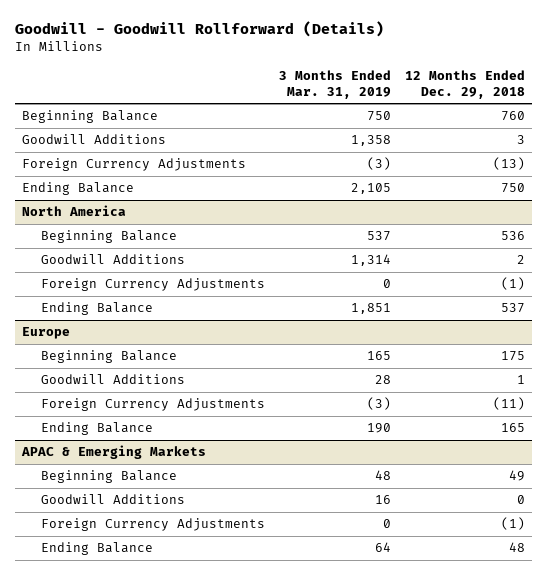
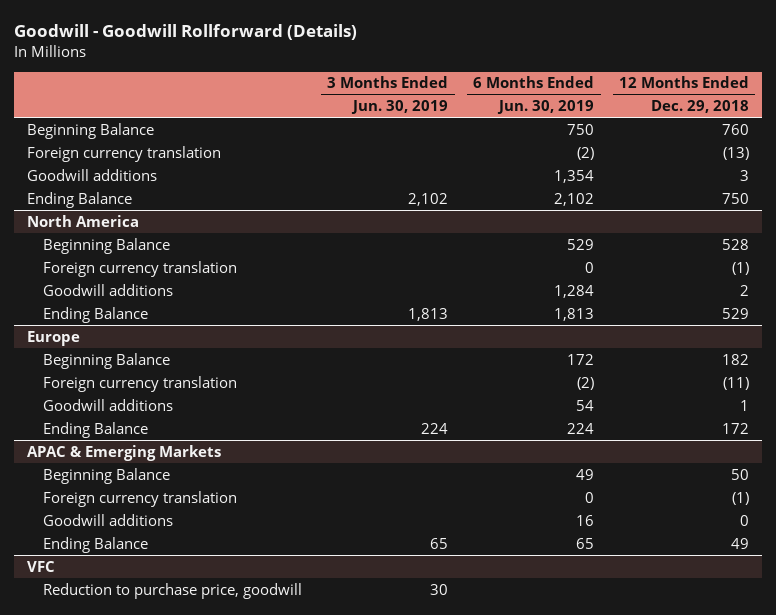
- | 3 Months Ended Mar. 31, 2019 | 12 Months Ended Dec. 29, 2018
+ | 3 Months Ended Jun. 30, 2019 | 6 Months Ended Jun. 30, 2019 | 12 Months Ended Dec. 29, 2018
- Goodwill Additions | 1,358 | 3
- Foreign Currency Adjustments | (3) | (13)
+ Foreign currency translation | | (2) | (13)
+ Goodwill additions | | 1,354 | 3
@ North America
- Beginning Balance | 537 | 536
- Goodwill Additions | 1,314 | 2
- Foreign Currency Adjustments | 0 | (1)
- Ending Balance | 1,851 | 537
+ Beginning Balance | | 529 | 528
+ Foreign currency translation | | 0 | (1)
+ Goodwill additions | | 1,284 | 2
+ Ending Balance | 1,813 | 1,813 | 529
@ Europe
- Beginning Balance | 165 | 175
- Goodwill Additions | 28 | 1
- Foreign Currency Adjustments | (3) | (11)
- Ending Balance | 190 | 165
+ Beginning Balance | | 172 | 182
+ Foreign currency translation | | (2) | (11)
+ Goodwill additions | | 54 | 1
+ Ending Balance | 224 | 224 | 172
@ APAC & Emerging Markets
- Beginning Balance | 48 | 49
- Goodwill Additions | 16 | 0
- Foreign Currency Adjustments | 0 | (1)
- Ending Balance | 64 | 48
+ Beginning Balance | | 49 | 50
+ Foreign currency translation | | 0 | (1)
+ Goodwill additions | | 16 | 0
+ Ending Balance | 65 | 65 | 49
+ VFC
+ Reduction to purchase price, goodwill | 30 | |

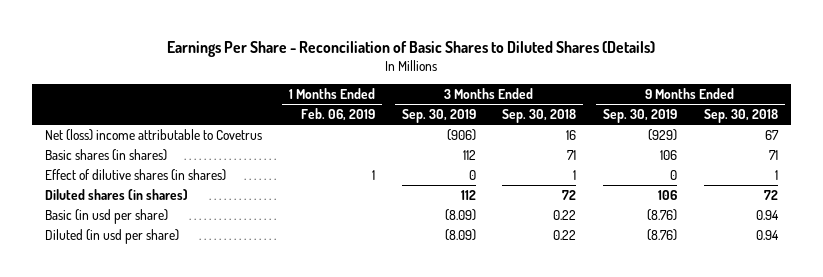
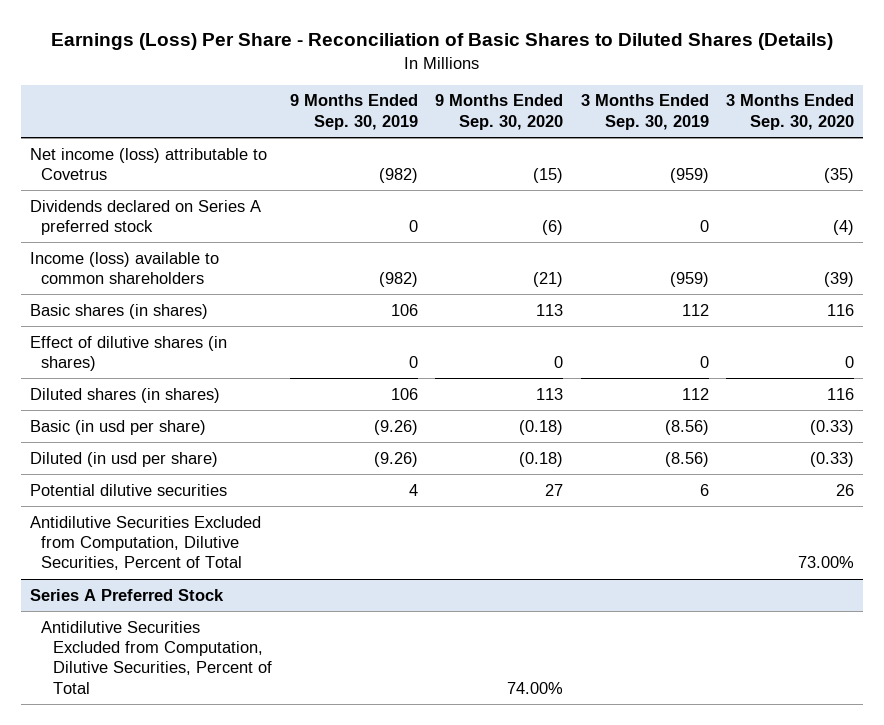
- Earnings Per Share - Reconciliation of Basic Shares to Diluted Shares (Details)
+ Earnings (Loss) Per Share - Reconciliation of Basic Shares to Diluted Shares (Details)
- | 1 Months Ended Feb. 06, 2019 | 3 Months Ended Sep. 30, 2019 | 3 Months Ended Sep. 30, 2018 | 9 Months Ended Sep. 30, 2019 | 9 Months Ended Sep. 30, 2018
+ | 9 Months Ended Sep. 30, 2019 | 9 Months Ended Sep. 30, 2020 | 3 Months Ended Sep. 30, 2019 | 3 Months Ended Sep. 30, 2020
- Net (loss) income attributable to Covetrus | | (906) | 16 | (929) | 67
+ Net income (loss) attributable to Covetrus | (982) | (15) | (959) | (35)
+ Dividends declared on Series A preferred stock | 0 | (6) | 0 | (4)
+ Income (loss) available to common shareholders | (982) | (21) | (959) | (39)
- Basic (in usd per share) | | (8.09) | 0.22 | (8.76) | 0.94
- Diluted (in usd per share) | | (8.09) | 0.22 | (8.76) | 0.94
+ Basic (in usd per share) | (9.26) | (0.18) | (8.56) | (0.33)
+ Diluted (in usd per share) | (9.26) | (0.18) | (8.56) | (0.33)
+ Potential dilutive securities | 4 | 27 | 6 | 26
+ Antidilutive Securities Excluded from Computation, Dilutive Securities, Percent of Total | | | | 73.00%
+ Series A Preferred Stock
+ Antidilutive Securities Excluded from Computation, Dilutive Securities, Percent of Total | | 74.00% | |

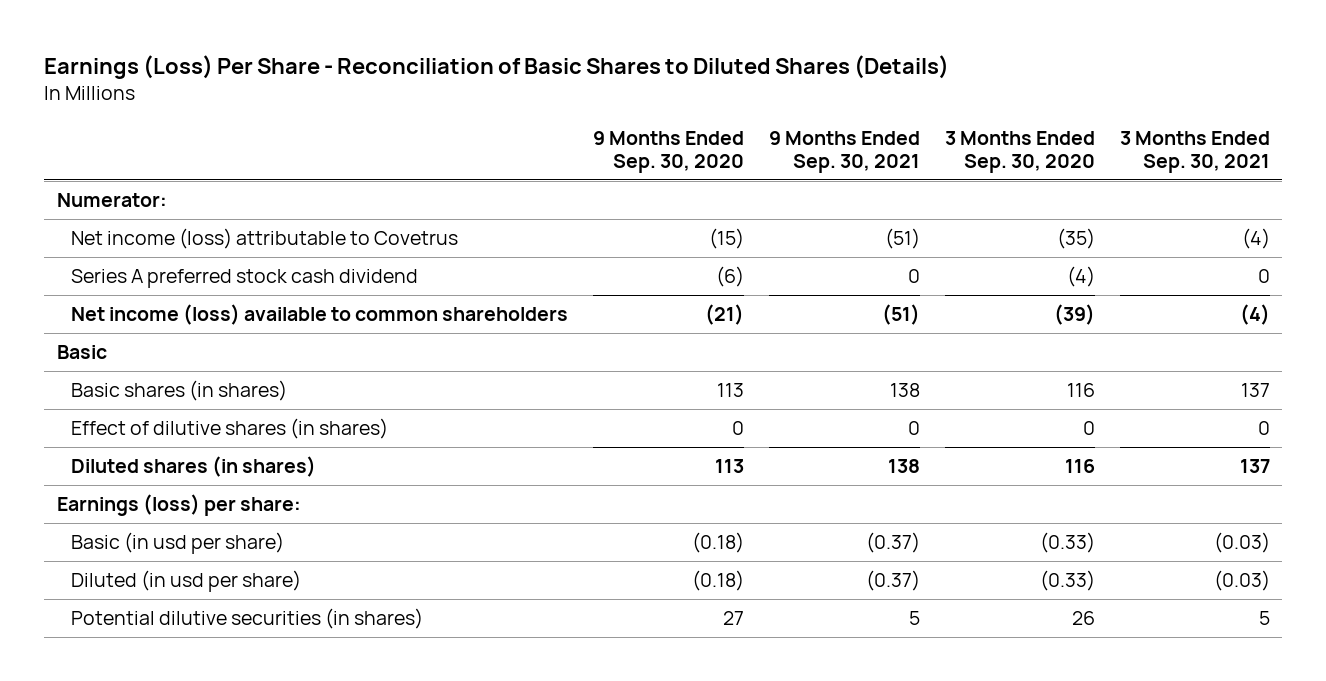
- | 9 Months Ended Sep. 30, 2019 | 9 Months Ended Sep. 30, 2020 | 3 Months Ended Sep. 30, 2019 | 3 Months Ended Sep. 30, 2020
+ | 9 Months Ended Sep. 30, 2020 | 9 Months Ended Sep. 30, 2021 | 3 Months Ended Sep. 30, 2020 | 3 Months Ended Sep. 30, 2021
+ Numerator:
- Dividends declared on Series A preferred stock | 0 | (6) | 0 | (4)
- Income (loss) available to common shareholders | (982) | (21) | (959) | (39)
+ Series A preferred stock cash dividend | (6) | 0 | (4) | 0
+ Net income (loss) available to common shareholders | (21) | (51) | (39) | (4)
+ Basic
+ Earnings (loss) per share:
- Potential dilutive securities | 4 | 27 | 6 | 26
- Antidilutive Securities Excluded from Computation, Dilutive Securities, Percent of Total | | | | 73.00%
- Series A Preferred Stock
- Antidilutive Securities Excluded from Computation, Dilutive Securities, Percent of Total | | 74.00% | |
+ Potential dilutive securities (in shares) | 27 | 5 | 26 | 5

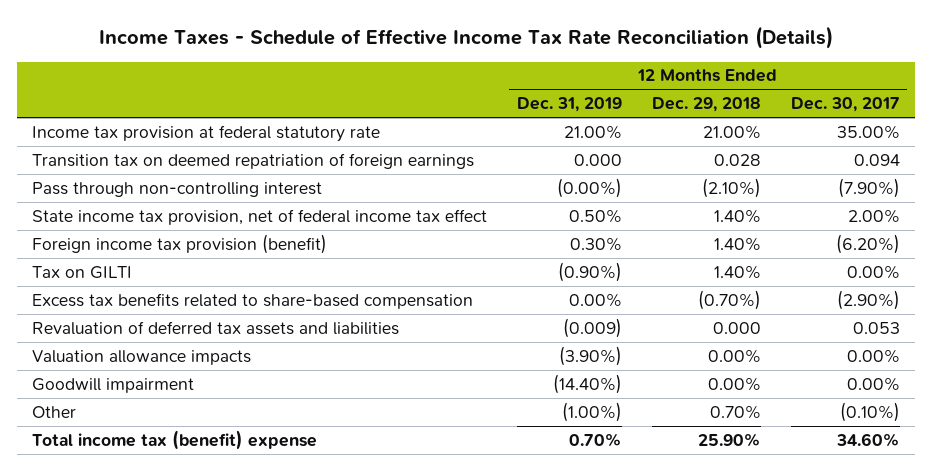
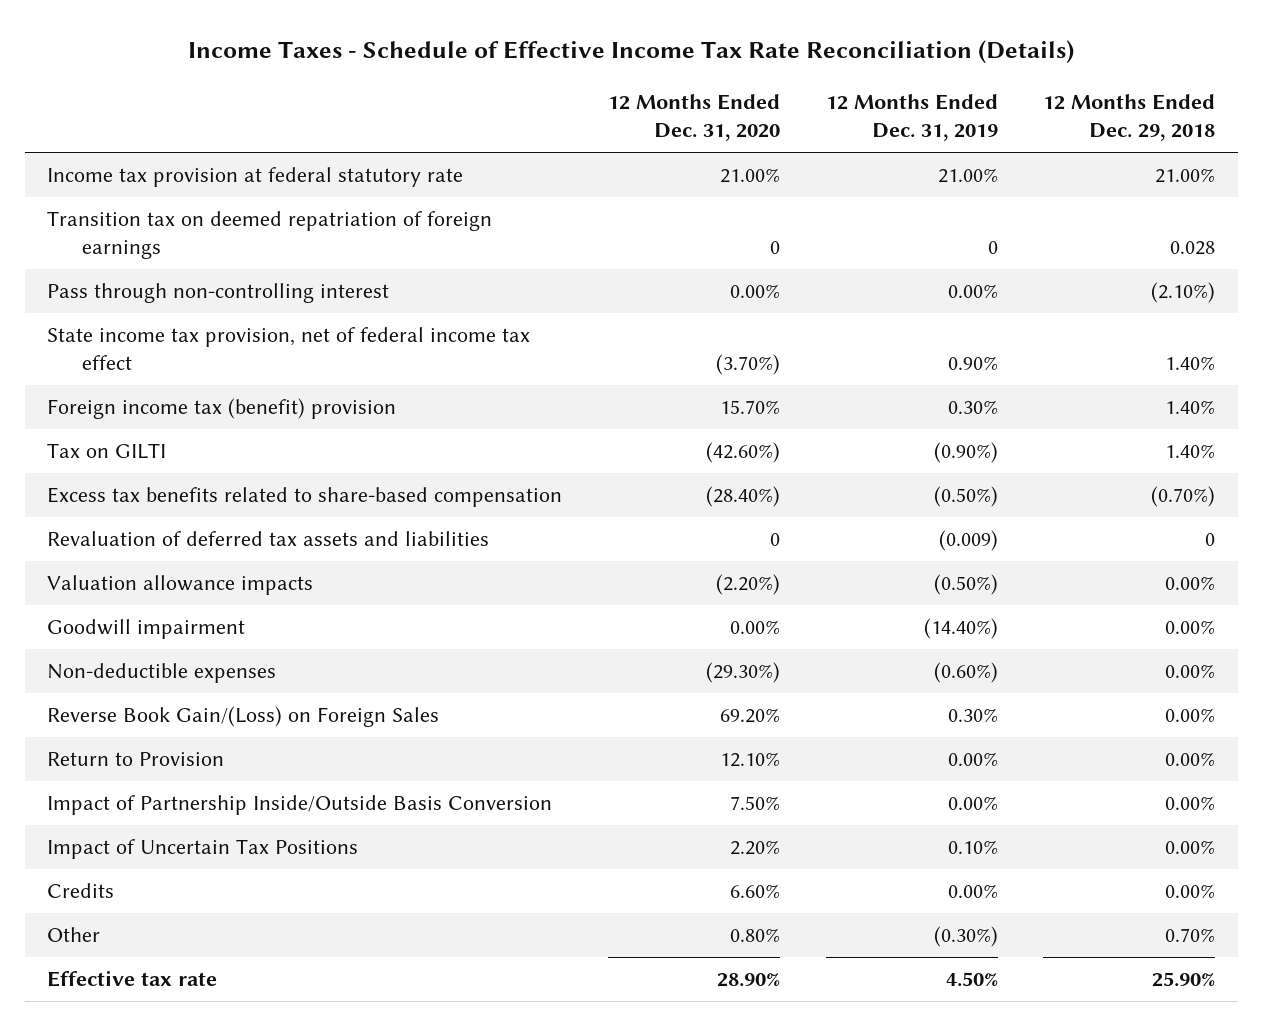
- | 12 Months Ended Dec. 31, 2019 | 12 Months Ended Dec. 29, 2018 | 12 Months Ended Dec. 30, 2017
+ | 12 Months Ended Dec. 31, 2020 | 12 Months Ended Dec. 31, 2019 | 12 Months Ended Dec. 29, 2018
- Transition tax on deemed repatriation of foreign earnings | 0.000 | 0.028 | 0.094
- Pass through non-controlling interest | (0.00%) | (2.10%) | (7.90%)
- State income tax provision, net of federal income tax effect | 0.50% | 1.40% | 2.00%
- Foreign income tax provision (benefit) | 0.30% | 1.40% | (6.20%)
+ Transition tax on deemed repatriation of foreign earnings | 0 | 0 | 0.028
+ Pass through non-controlling interest | 0.00% | 0.00% | (2.10%)
+ State income tax provision, net of federal income tax effect | (3.70%) | 0.90% | 1.40%
+ Foreign income tax (benefit) provision | 15.70% | 0.30% | 1.40%
- Excess tax benefits related to share-based compensation | 0.00% | (0.70%) | (2.90%)
- Revaluation of deferred tax assets and liabilities | (0.009) | 0.000 | 0.053
- Valuation allowance impacts | (3.90%) | 0.00% | 0.00%
+ Excess tax benefits related to share-based compensation | (28.40%) | (0.50%) | (0.70%)
+ Revaluation of deferred tax assets and liabilities | 0 | (0.009) | 0
+ Valuation allowance impacts | (2.20%) | (0.50%) | 0.00%
- Other | (1.00%) | 0.70% | (0.10%)
- Total income tax (benefit) expense | 0.70% | 25.90% | 34.60%
+ Non-deductible expenses | (29.30%) | (0.60%) | 0.00%
+ Reverse Book Gain/(Loss) on Foreign Sales | 69.20% | 0.30% | 0.00%
+ Return to Provision | 12.10% | 0.00% | 0.00%
+ Impact of Partnership Inside/Outside Basis Conversion | 7.50% | 0.00% | 0.00%
+ Impact of Uncertain Tax Positions | 2.20% | 0.10% | 0.00%
+ Credits | 6.60% | 0.00% | 0.00%
+ Other | 0.80% | (0.30%) | 0.70%
+ Effective tax rate | 28.90% | 4.50% | 25.90%

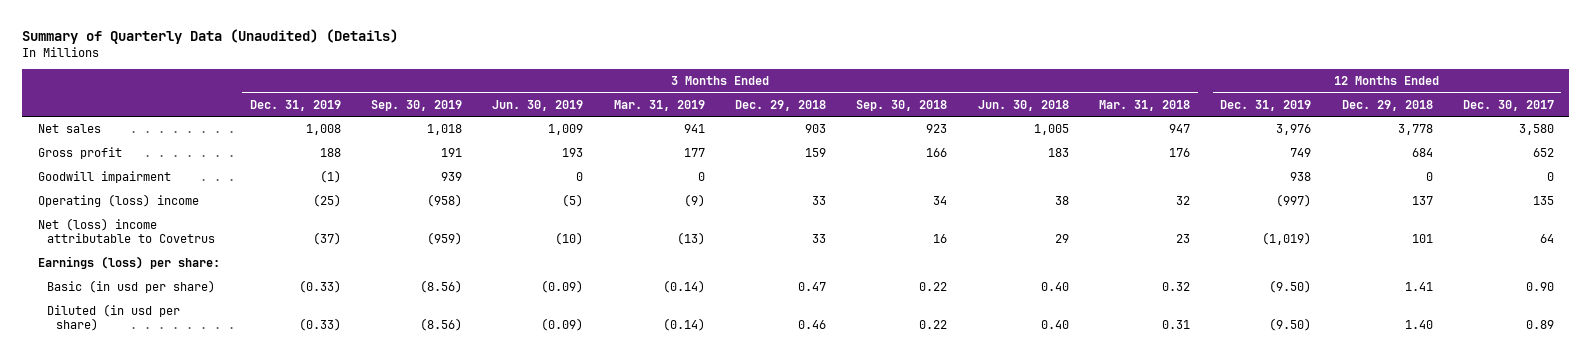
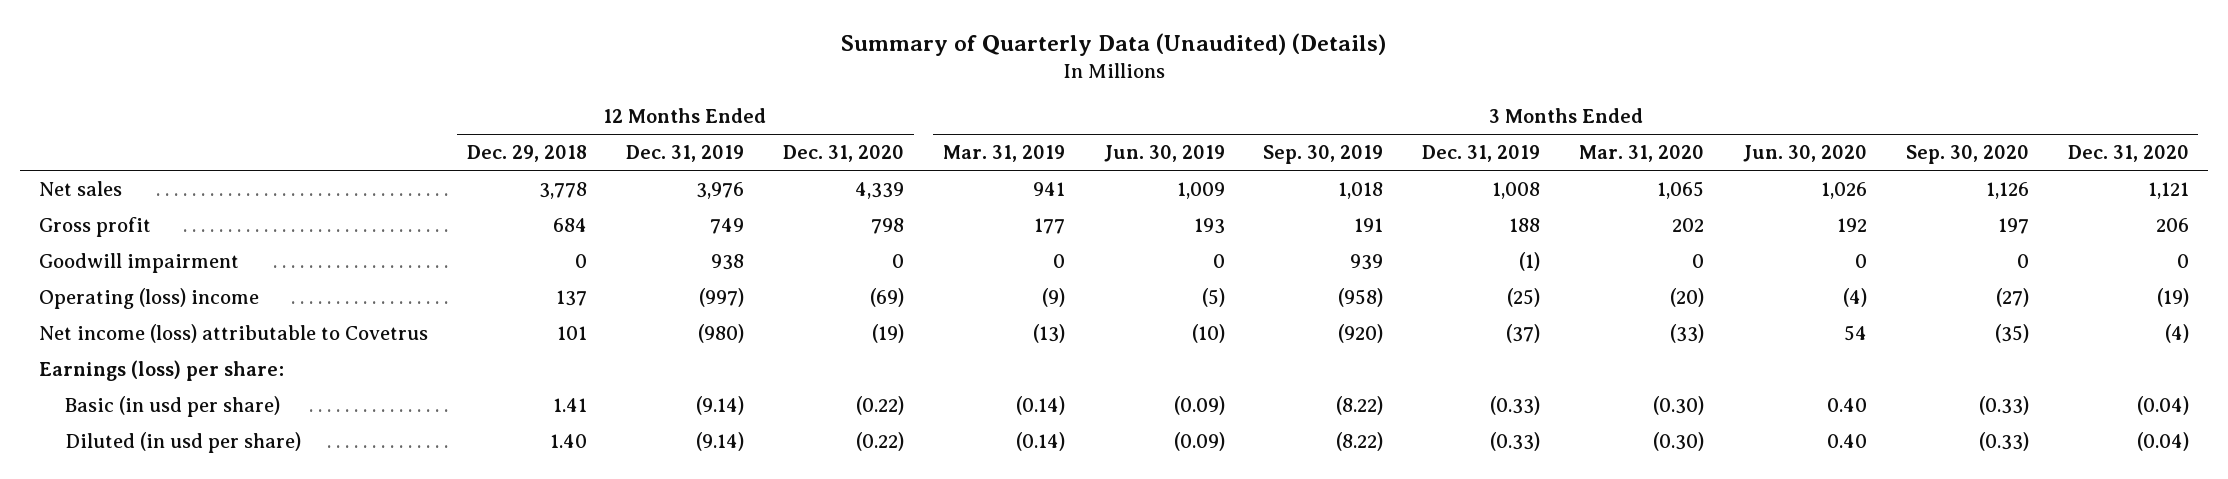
- | 3 Months Ended Dec. 31, 2019 | 3 Months Ended Sep. 30, 2019 | 3 Months Ended Jun. 30, 2019 | 3 Months Ended Mar. 31, 2019 | 3 Months Ended Dec. 29, 2018 | 3 Months Ended Sep. 30, 2018 | 3 Months Ended Jun. 30, 2018 | 3 Months Ended Mar. 31, 2018 | 12 Months Ended Dec. 31, 2019 | 12 Months Ended Dec. 29, 2018 | 12 Months Ended Dec. 30, 2017
+ | 12 Months Ended Dec. 29, 2018 | 12 Months Ended Dec. 31, 2019 | 12 Months Ended Dec. 31, 2020 | 3 Months Ended Mar. 31, 2019 | 3 Months Ended Jun. 30, 2019 | 3 Months Ended Sep. 30, 2019 | 3 Months Ended Dec. 31, 2019 | 3 Months Ended Mar. 31, 2020 | 3 Months Ended Jun. 30, 2020 | 3 Months Ended Sep. 30, 2020 | 3 Months Ended Dec. 31, 2020
- Net (loss) income attributable to Covetrus | (37) | (959) | (10) | (13) | 33 | 16 | 29 | 23 | (1,019) | 101 | 64
+ Net income (loss) attributable to Covetrus | 101 | (980) | (19) | (13) | (10) | (920) | (37) | (33) | 54 | (35) | (4)
- Basic (in usd per share) | (0.33) | (8.56) | (0.09) | (0.14) | 0.47 | 0.22 | 0.40 | 0.32 | (9.50) | 1.41 | 0.90
- Diluted (in usd per share) | (0.33) | (8.56) | (0.09) | (0.14) | 0.46 | 0.22 | 0.40 | 0.31 | (9.50) | 1.40 | 0.89
+ Basic (in usd per share) | 1.41 | (9.14) | (0.22) | (0.14) | (0.09) | (8.22) | (0.33) | (0.30) | 0.40 | (0.33) | (0.04)
+ Diluted (in usd per share) | 1.40 | (9.14) | (0.22) | (0.14) | (0.09) | (8.22) | (0.33) | (0.30) | 0.40 | (0.33) | (0.04)

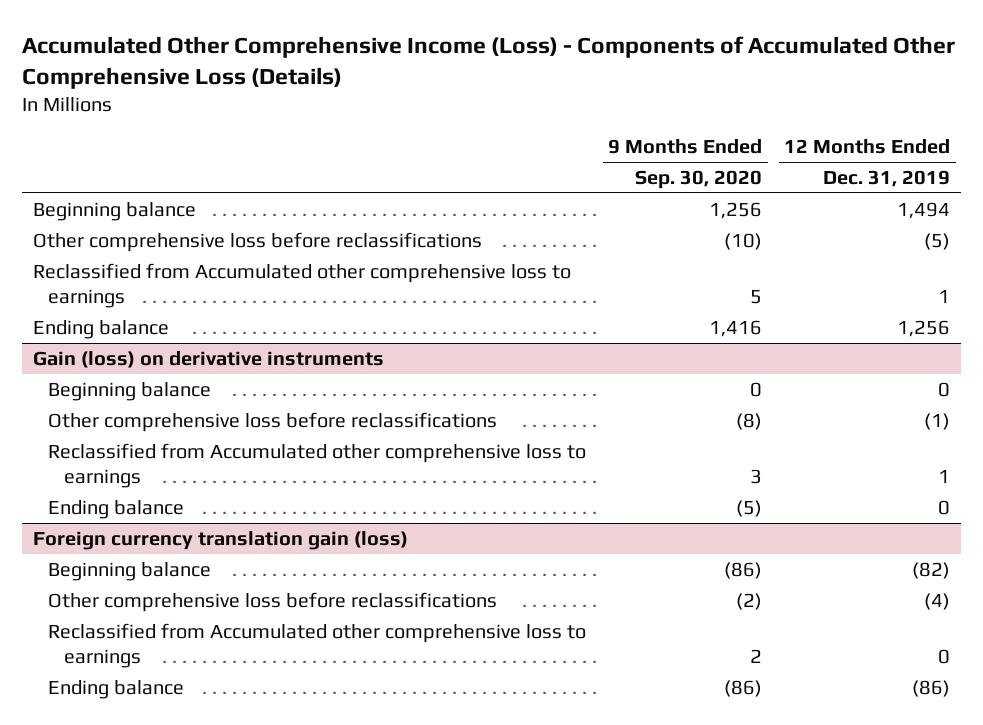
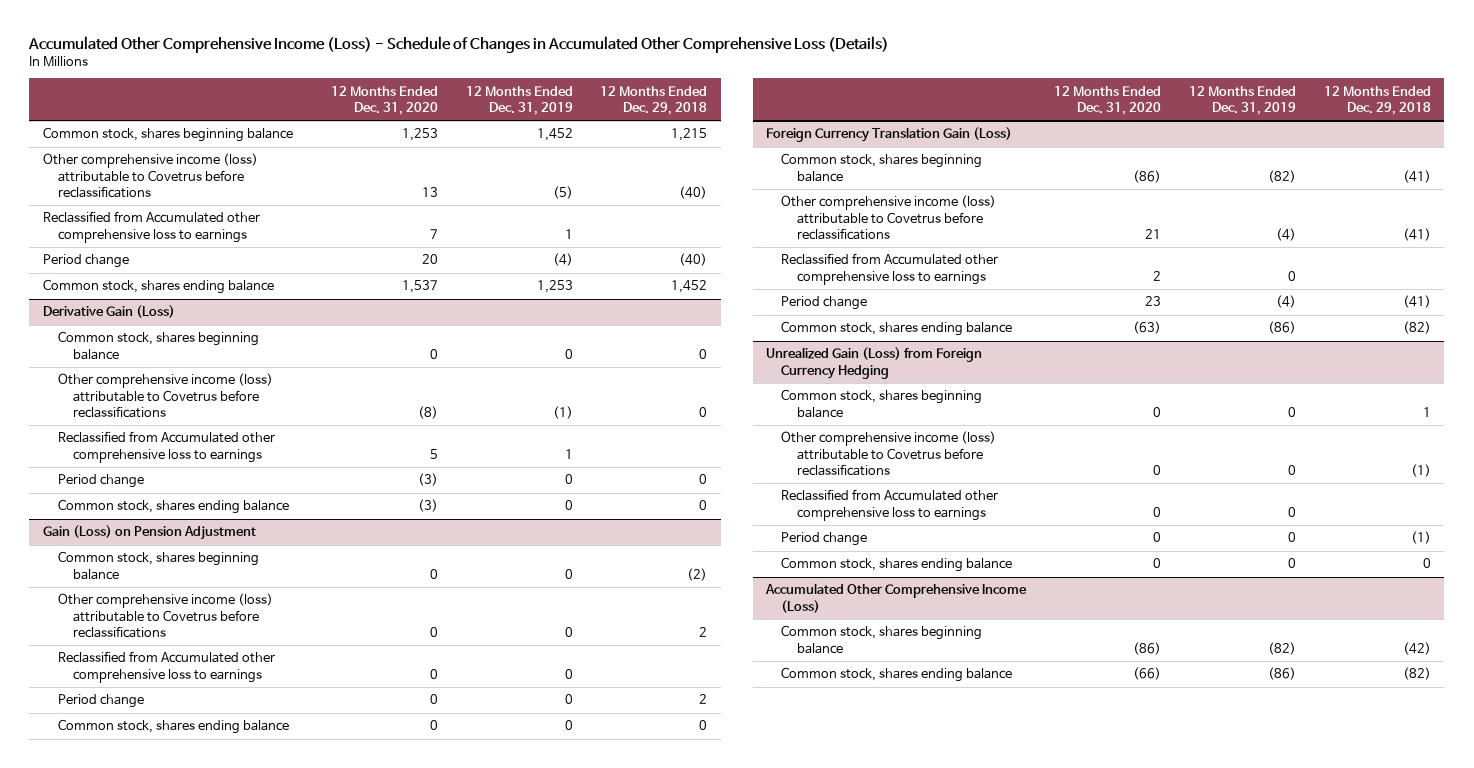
- Accumulated Other Comprehensive Income (Loss) - Components of Accumulated Other Comprehensive Loss (Details)
+ Accumulated Other Comprehensive Income (Loss) - Schedule of Changes in Accumulated Other Comprehensive Loss (Details)
- | 9 Months Ended Sep. 30, 2020 | 12 Months Ended Dec. 31, 2019
+ | 12 Months Ended Dec. 31, 2020 | 12 Months Ended Dec. 31, 2019 | 12 Months Ended Dec. 29, 2018
- Beginning balance | 1,256 | 1,494
- Other comprehensive loss before reclassifications | (10) | (5)
+ Common stock, shares beginning balance | 1,253 | 1,452 | 1,215
+ Other comprehensive income (loss) attributable to Covetrus before reclassifications | 13 | (5) | (40)
- Ending balance | 1,416 | 1,256
- Gain (loss) on derivative instruments
- Beginning balance | 0 | 0
- Other comprehensive loss before reclassifications | (8) | (1)
+ Period change | 20 | (4) | (40)
+ Common stock, shares ending balance | 1,537 | 1,253 | 1,452
+ Derivative Gain (Loss)
+ Common stock, shares beginning balance | 0 | 0 | 0
+ Other comprehensive income (loss) attributable to Covetrus before reclassifications | (8) | (1) | 0
- Ending balance | (5) | 0
- Foreign currency translation gain (loss)
- Beginning balance | (86) | (82)
- Other comprehensive loss before reclassifications | (2) | (4)
+ Period change | (3) | 0 | 0
+ Common stock, shares ending balance | (3) | 0 | 0
+ Gain (Loss) on Pension Adjustment
+ Common stock, shares beginning balance | 0 | 0 | (2)
+ Other comprehensive income (loss) attributable to Covetrus before reclassifications | 0 | 0 | 2
- Ending balance | (86) | (86)
+ Period change | 0 | 0 | 2
+ Common stock, shares ending balance | 0 | 0 | 0
+ Foreign Currency Translation Gain (Loss)
+ Common stock, shares beginning balance | (86) | (82) | (41)
+ Other comprehensive income (loss) attributable to Covetrus before reclassifications | 21 | (4) | (41)
+ Reclassified from Accumulated other comprehensive loss to earnings | 2 | 0 |
+ Period change | 23 | (4) | (41)
+ Common stock, shares ending balance | (63) | (86) | (82)
+ Unrealized Gain (Loss) from Foreign Currency Hedging
+ Common stock, shares beginning balance | 0 | 0 | 1
+ Other comprehensive income (loss) attributable to Covetrus before reclassifications | 0 | 0 | (1)
+ Reclassified from Accumulated other comprehensive loss to earnings | 0 | 0 |
+ Period change | 0 | 0 | (1)
+ Common stock, shares ending balance | 0 | 0 | 0
+ Accumulated Other Comprehensive Income (Loss)
+ Common stock, shares beginning balance | (86) | (82) | (42)
+ Common stock, shares ending balance | (66) | (86) | (82)

